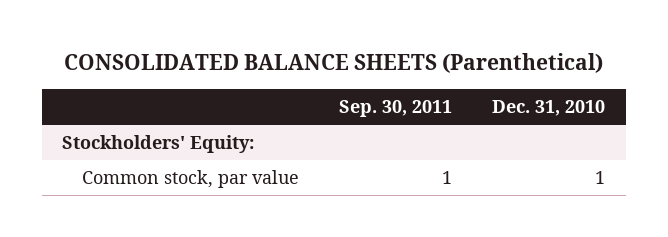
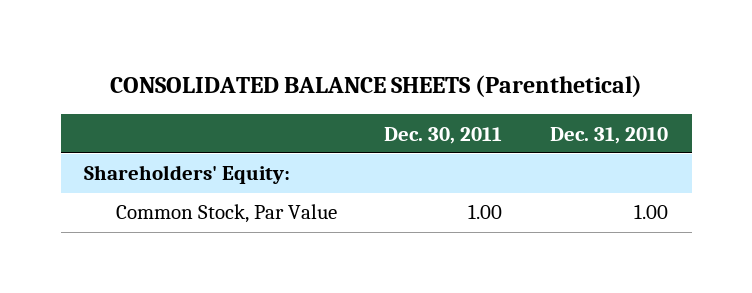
- | Sep. 30, 2011 | Dec. 31, 2010
+ | Dec. 30, 2011 | Dec. 31, 2010
- Stockholders' Equity:
- Common stock, par value | 1 | 1
+ Shareholders' Equity:
+ Common Stock, Par Value | 1.00 | 1.00

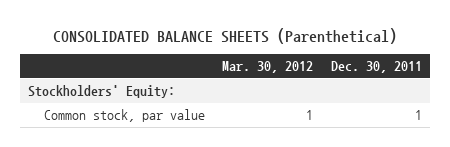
- | Dec. 30, 2011 | Dec. 31, 2010
+ | Mar. 30, 2012 | Dec. 30, 2011
- Shareholders' Equity:
- Common Stock, Par Value | 1.00 | 1.00
+ Stockholders' Equity:
+ Common stock, par value | 1 | 1

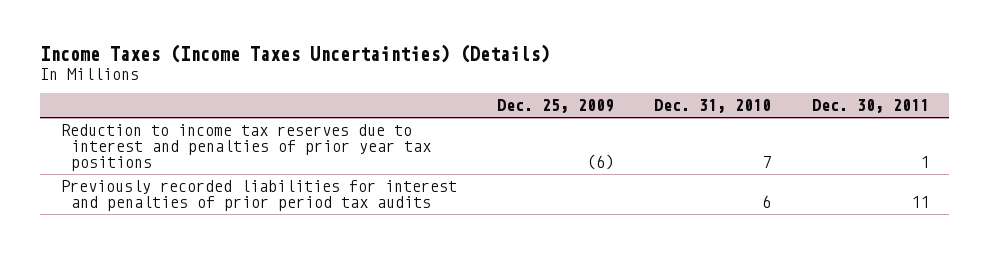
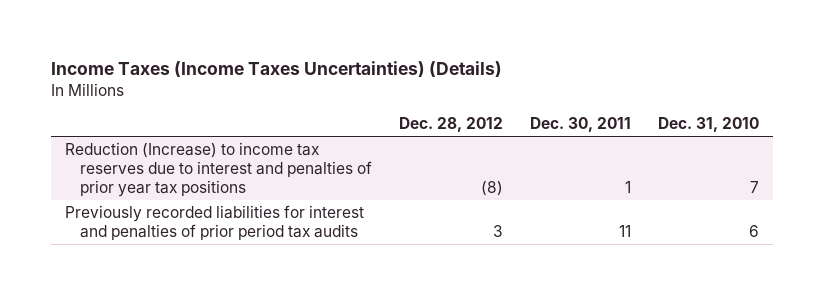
- | Dec. 25, 2009 | Dec. 31, 2010 | Dec. 30, 2011
+ | Dec. 28, 2012 | Dec. 30, 2011 | Dec. 31, 2010
- Reduction to income tax reserves due to interest and penalties of prior year tax positions | (6) | 7 | 1
+ Reduction (Increase) to income tax reserves due to interest and penalties of prior year tax positions | (8) | 1 | 7

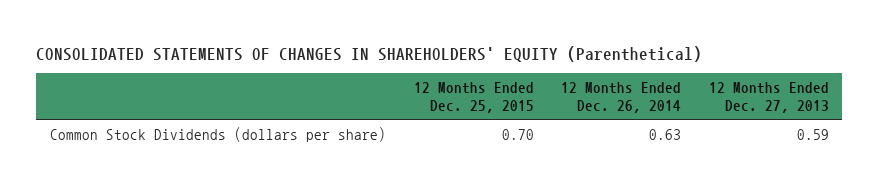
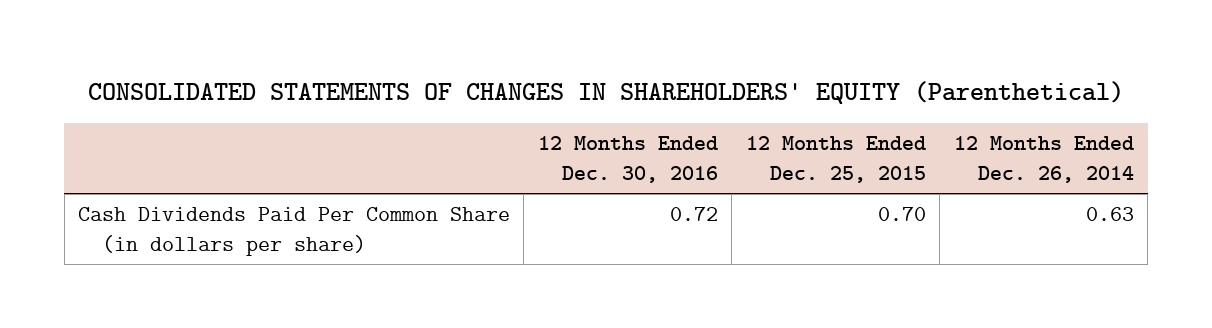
- | 12 Months Ended Dec. 25, 2015 | 12 Months Ended Dec. 26, 2014 | 12 Months Ended Dec. 27, 2013
+ | 12 Months Ended Dec. 30, 2016 | 12 Months Ended Dec. 25, 2015 | 12 Months Ended Dec. 26, 2014
- Common Stock Dividends (dollars per share) | 0.70 | 0.63 | 0.59
+ Cash Dividends Paid Per Common Share (in dollars per share) | 0.72 | 0.70 | 0.63

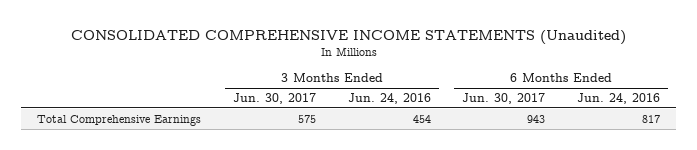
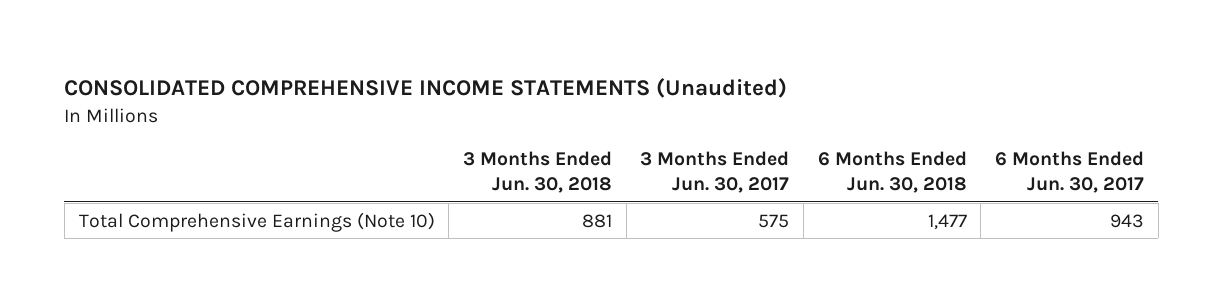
- | 3 Months Ended Jun. 30, 2017 | 3 Months Ended Jun. 24, 2016 | 6 Months Ended Jun. 30, 2017 | 6 Months Ended Jun. 24, 2016
+ | 3 Months Ended Jun. 30, 2018 | 3 Months Ended Jun. 30, 2017 | 6 Months Ended Jun. 30, 2018 | 6 Months Ended Jun. 30, 2017
- Total Comprehensive Earnings | 575 | 454 | 943 | 817
+ Total Comprehensive Earnings (Note 10) | 881 | 575 | 1,477 | 943

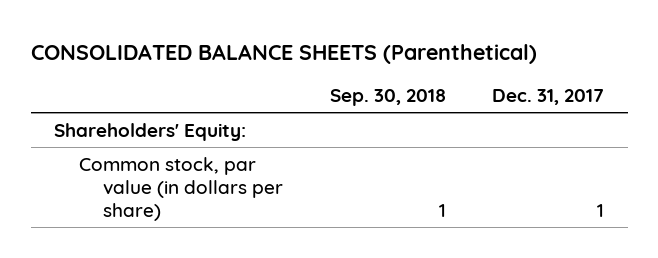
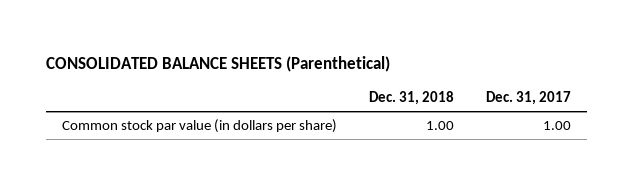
- | Sep. 30, 2018 | Dec. 31, 2017
+ | Dec. 31, 2018 | Dec. 31, 2017
- Shareholders' Equity:
- Common stock, par value (in dollars per share) | 1 | 1
+ Common stock par value (in dollars per share) | 1.00 | 1.00

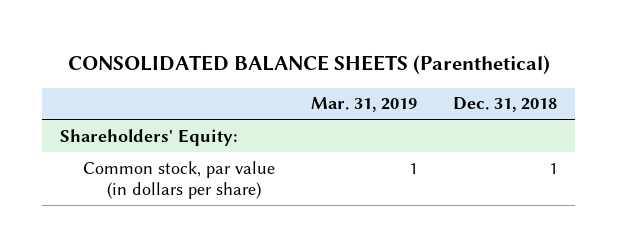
- | Dec. 31, 2018 | Dec. 31, 2017
+ | Mar. 31, 2019 | Dec. 31, 2018
- Common stock par value (in dollars per share) | 1.00 | 1.00
+ Shareholders' Equity:
+ Common stock, par value (in dollars per share) | 1 | 1

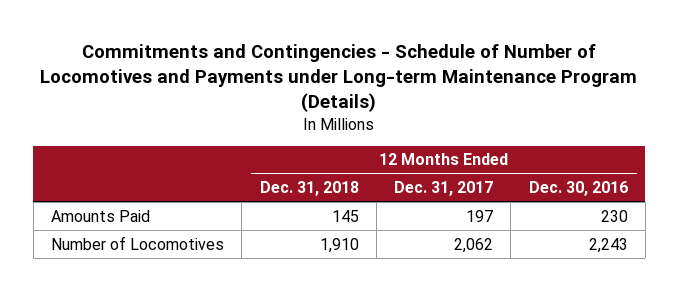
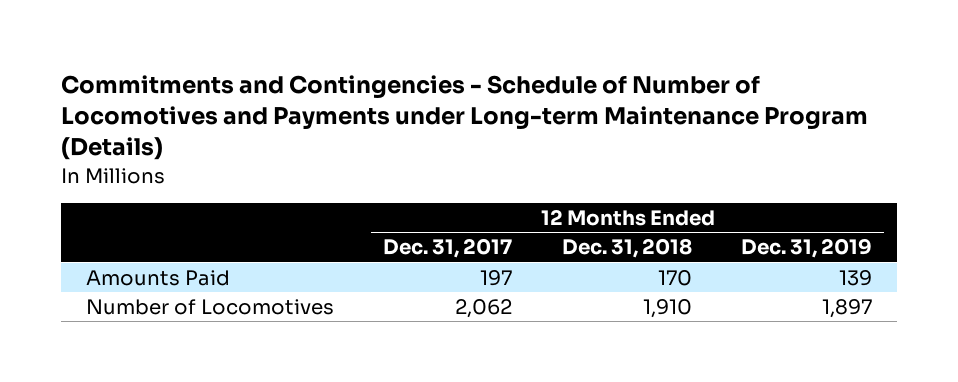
- | 12 Months Ended Dec. 31, 2018 | 12 Months Ended Dec. 31, 2017 | 12 Months Ended Dec. 30, 2016
+ | 12 Months Ended Dec. 31, 2017 | 12 Months Ended Dec. 31, 2018 | 12 Months Ended Dec. 31, 2019
- Amounts Paid | 145 | 197 | 230
+ Amounts Paid | 197 | 170 | 139

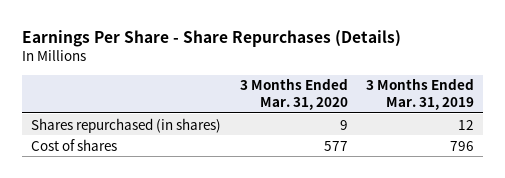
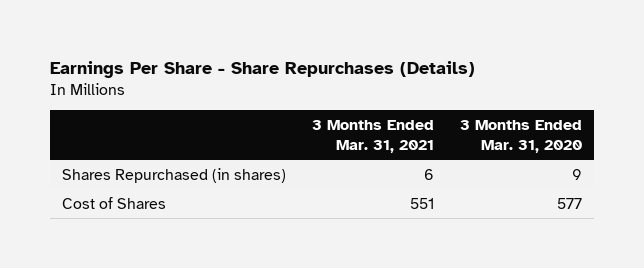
- | 3 Months Ended Mar. 31, 2020 | 3 Months Ended Mar. 31, 2019
+ | 3 Months Ended Mar. 31, 2021 | 3 Months Ended Mar. 31, 2020
- Shares repurchased (in shares) | 9 | 12
- Cost of shares | 577 | 796
+ Shares Repurchased (in shares) | 6 | 9
+ Cost of Shares | 551 | 577

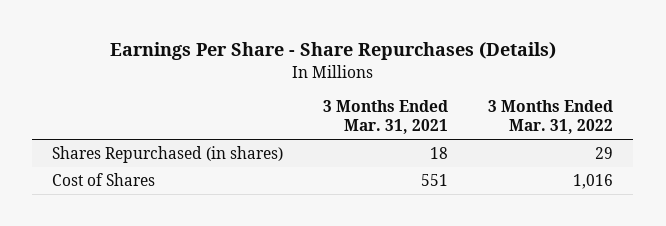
- | 3 Months Ended Mar. 31, 2021 | 3 Months Ended Mar. 31, 2020
+ | 3 Months Ended Mar. 31, 2021 | 3 Months Ended Mar. 31, 2022
- Shares Repurchased (in shares) | 6 | 9
+ Shares Repurchased (in shares) | 18 | 29

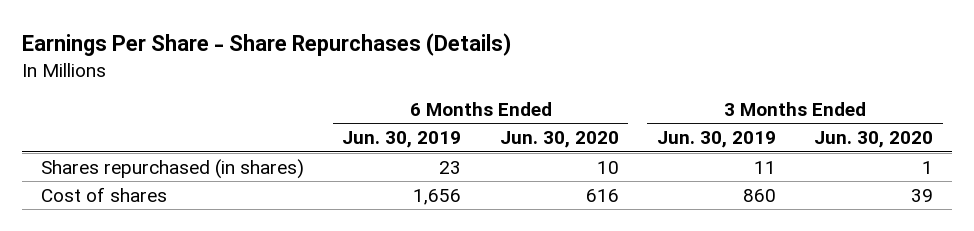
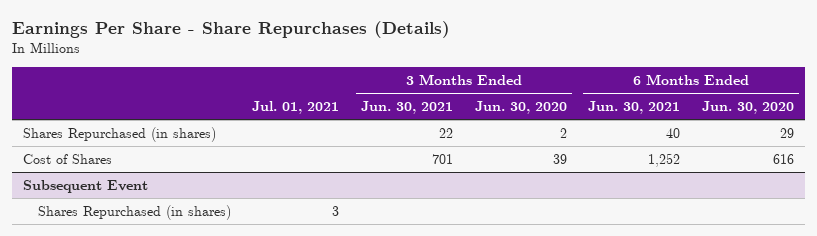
- | 6 Months Ended Jun. 30, 2019 | 6 Months Ended Jun. 30, 2020 | 3 Months Ended Jun. 30, 2019 | 3 Months Ended Jun. 30, 2020
+ | Jul. 01, 2021 | 3 Months Ended Jun. 30, 2021 | 3 Months Ended Jun. 30, 2020 | 6 Months Ended Jun. 30, 2021 | 6 Months Ended Jun. 30, 2020
- Shares repurchased (in shares) | 23 | 10 | 11 | 1
- Cost of shares | 1,656 | 616 | 860 | 39
+ Shares Repurchased (in shares) | | 22 | 2 | 40 | 29
+ Cost of Shares | | 701 | 39 | 1,252 | 616
+ Subsequent Event
+ Shares Repurchased (in shares) | 3 | | | |

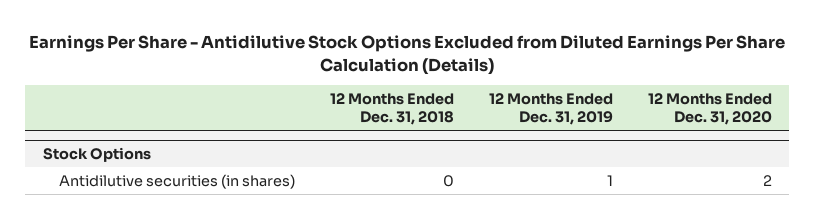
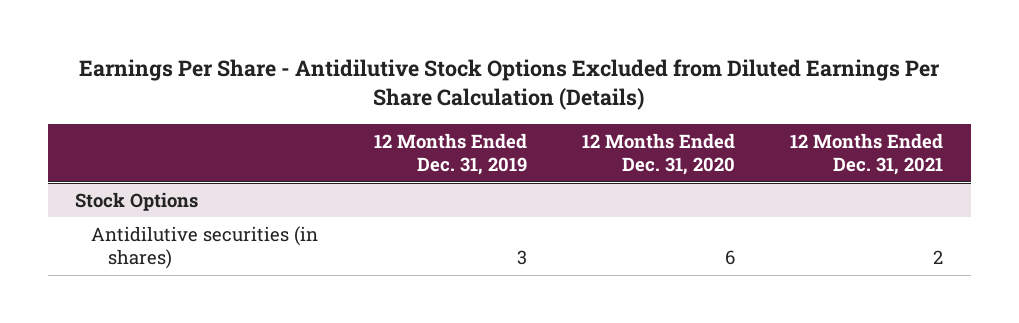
- | 12 Months Ended Dec. 31, 2018 | 12 Months Ended Dec. 31, 2019 | 12 Months Ended Dec. 31, 2020
+ | 12 Months Ended Dec. 31, 2019 | 12 Months Ended Dec. 31, 2020 | 12 Months Ended Dec. 31, 2021
@ Stock Options
- Antidilutive securities (in shares) | 0 | 1 | 2
+ Antidilutive securities (in shares) | 3 | 6 | 2

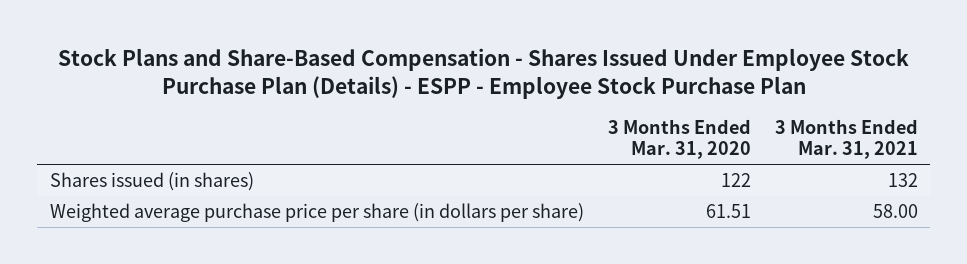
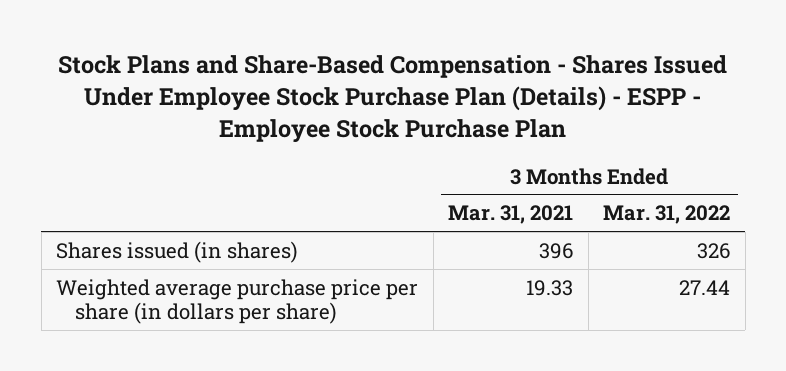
- | 3 Months Ended Mar. 31, 2020 | 3 Months Ended Mar. 31, 2021
+ | 3 Months Ended Mar. 31, 2021 | 3 Months Ended Mar. 31, 2022
- Shares issued (in shares) | 122 | 132
- Weighted average purchase price per share (in dollars per share) | 61.51 | 58.00
+ Shares issued (in shares) | 396 | 326
+ Weighted average purchase price per share (in dollars per share) | 19.33 | 27.44

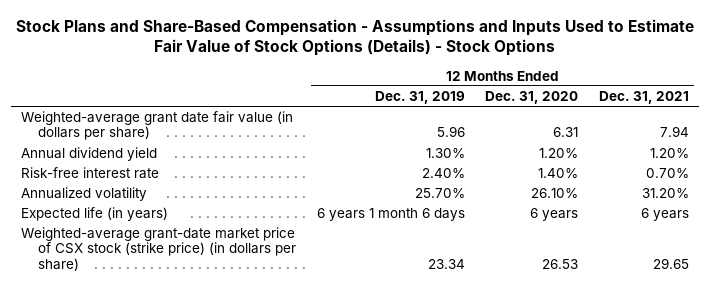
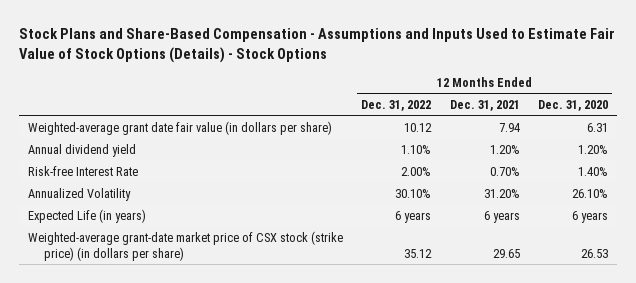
- | 12 Months Ended Dec. 31, 2019 | 12 Months Ended Dec. 31, 2020 | 12 Months Ended Dec. 31, 2021
+ | 12 Months Ended Dec. 31, 2022 | 12 Months Ended Dec. 31, 2021 | 12 Months Ended Dec. 31, 2020
- Risk-free interest rate | 2.40% | 1.40% | 0.70%
- Annualized volatility | 25.70% | 26.10% | 31.20%
- Expected life (in years) | 6 years 1 month 6 days | 6 years | 6 years
+ Risk-free Interest Rate | 2.00% | 0.70% | 1.40%
+ Annualized Volatility | 30.10% | 31.20% | 26.10%
+ Expected Life (in years) | 6 years | 6 years | 6 years

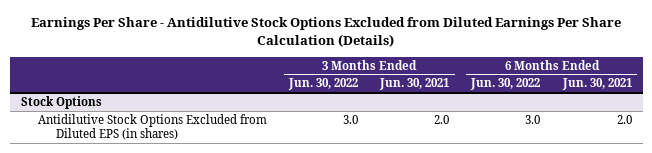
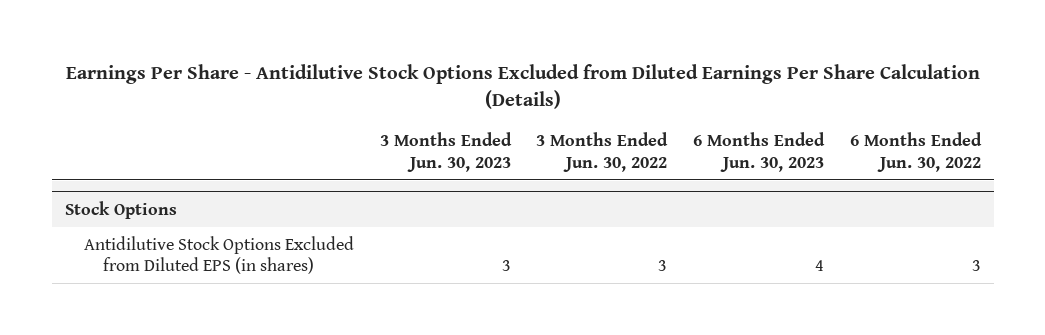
- | 3 Months Ended Jun. 30, 2022 | 3 Months Ended Jun. 30, 2021 | 6 Months Ended Jun. 30, 2022 | 6 Months Ended Jun. 30, 2021
+ | 3 Months Ended Jun. 30, 2023 | 3 Months Ended Jun. 30, 2022 | 6 Months Ended Jun. 30, 2023 | 6 Months Ended Jun. 30, 2022
@ Stock Options
- Antidilutive Stock Options Excluded from Diluted EPS (in shares) | 3.0 | 2.0 | 3.0 | 2.0
+ Antidilutive Stock Options Excluded from Diluted EPS (in shares) | 3 | 3 | 4 | 3

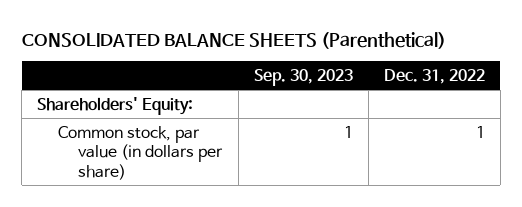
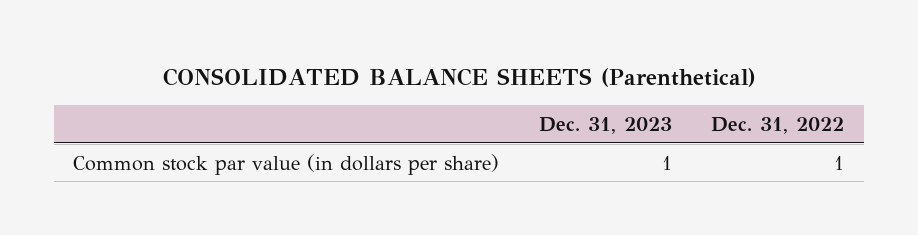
- | Sep. 30, 2023 | Dec. 31, 2022
+ | Dec. 31, 2023 | Dec. 31, 2022
- Shareholders' Equity:
- Common stock, par value (in dollars per share) | 1 | 1
+ Common stock par value (in dollars per share) | 1 | 1

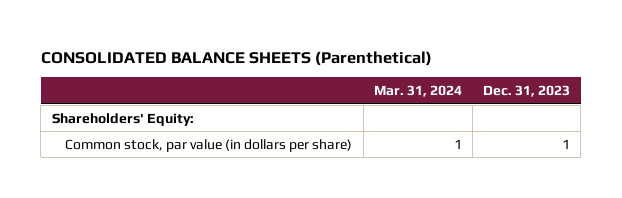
- | Dec. 31, 2023 | Dec. 31, 2022
+ | Mar. 31, 2024 | Dec. 31, 2023
- Common stock par value (in dollars per share) | 1 | 1
+ Shareholders' Equity:
+ Common stock, par value (in dollars per share) | 1 | 1

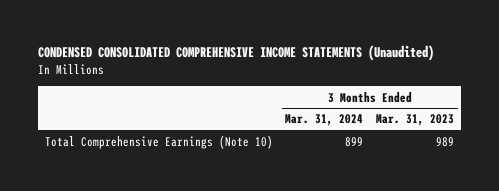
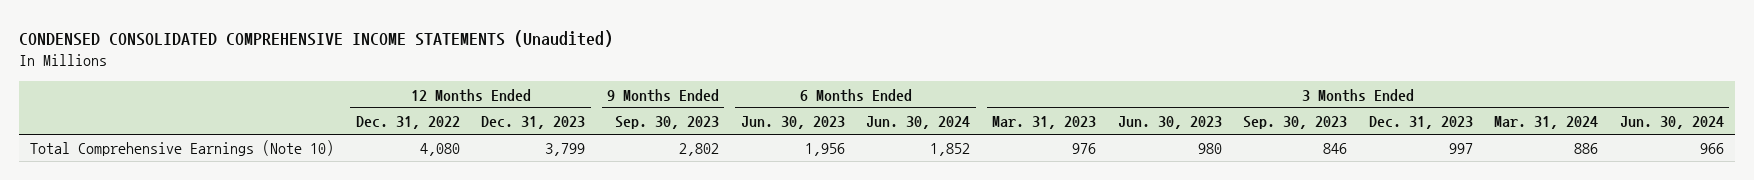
- | 3 Months Ended Mar. 31, 2024 | 3 Months Ended Mar. 31, 2023
+ | 12 Months Ended Dec. 31, 2022 | 12 Months Ended Dec. 31, 2023 | 9 Months Ended Sep. 30, 2023 | 6 Months Ended Jun. 30, 2023 | 6 Months Ended Jun. 30, 2024 | 3 Months Ended Mar. 31, 2023 | 3 Months Ended Jun. 30, 2023 | 3 Months Ended Sep. 30, 2023 | 3 Months Ended Dec. 31, 2023 | 3 Months Ended Mar. 31, 2024 | 3 Months Ended Jun. 30, 2024
- Total Comprehensive Earnings (Note 10) | 899 | 989
+ Total Comprehensive Earnings (Note 10) | 4,080 | 3,799 | 2,802 | 1,956 | 1,852 | 976 | 980 | 846 | 997 | 886 | 966

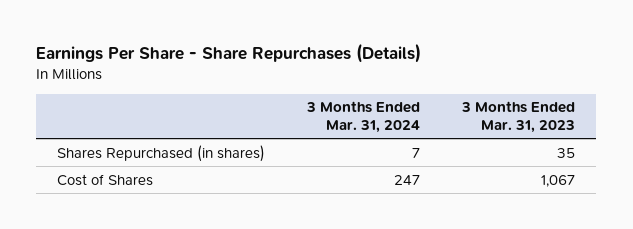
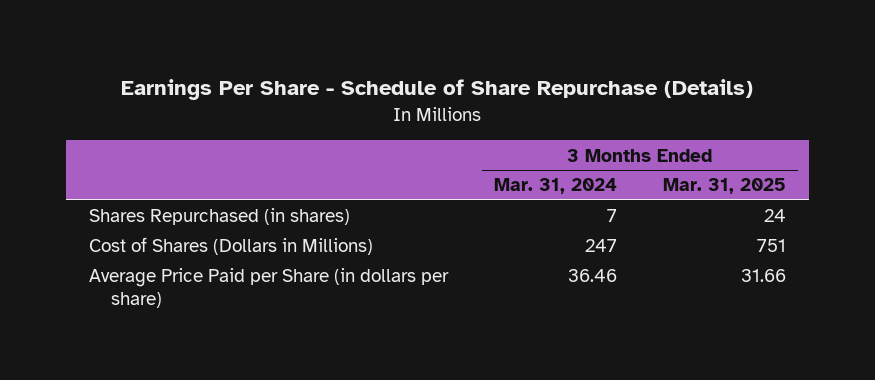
- Earnings Per Share - Share Repurchases (Details)
+ Earnings Per Share - Schedule of Share Repurchase (Details)
- | 3 Months Ended Mar. 31, 2024 | 3 Months Ended Mar. 31, 2023
+ | 3 Months Ended Mar. 31, 2024 | 3 Months Ended Mar. 31, 2025
- Cost of Shares | 247 | 1,067
+ Cost of Shares (Dollars in Millions) | 247 | 751
+ Average Price Paid per Share (in dollars per share) | 36.46 | 31.66

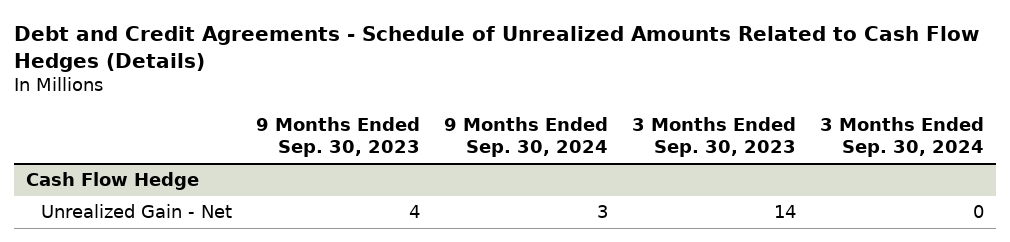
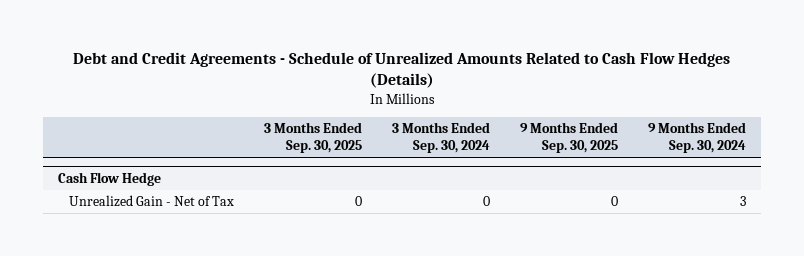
- | 9 Months Ended Sep. 30, 2023 | 9 Months Ended Sep. 30, 2024 | 3 Months Ended Sep. 30, 2023 | 3 Months Ended Sep. 30, 2024
+ | 3 Months Ended Sep. 30, 2025 | 3 Months Ended Sep. 30, 2024 | 9 Months Ended Sep. 30, 2025 | 9 Months Ended Sep. 30, 2024
@ Cash Flow Hedge
- Unrealized Gain - Net | 4 | 3 | 14 | 0
+ Unrealized Gain - Net of Tax | 0 | 0 | 0 | 3

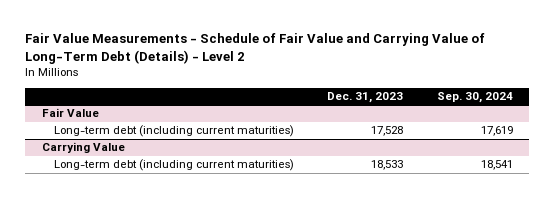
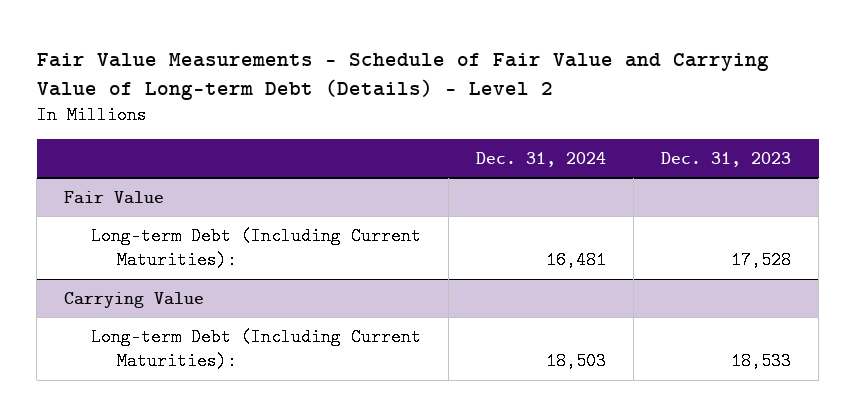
- Fair Value Measurements - Schedule of Fair Value and Carrying Value of Long-Term Debt (Details) - Level 2
+ Fair Value Measurements - Schedule of Fair Value and Carrying Value of Long-term Debt (Details) - Level 2
- | Dec. 31, 2023 | Sep. 30, 2024
+ | Dec. 31, 2024 | Dec. 31, 2023
@ Fair Value
- Long-term debt (including current maturities) | 17,528 | 17,619
+ Long-term Debt (Including Current Maturities): | 16,481 | 17,528
@ Carrying Value
- Long-term debt (including current maturities) | 18,533 | 18,541
+ Long-term Debt (Including Current Maturities): | 18,503 | 18,533

